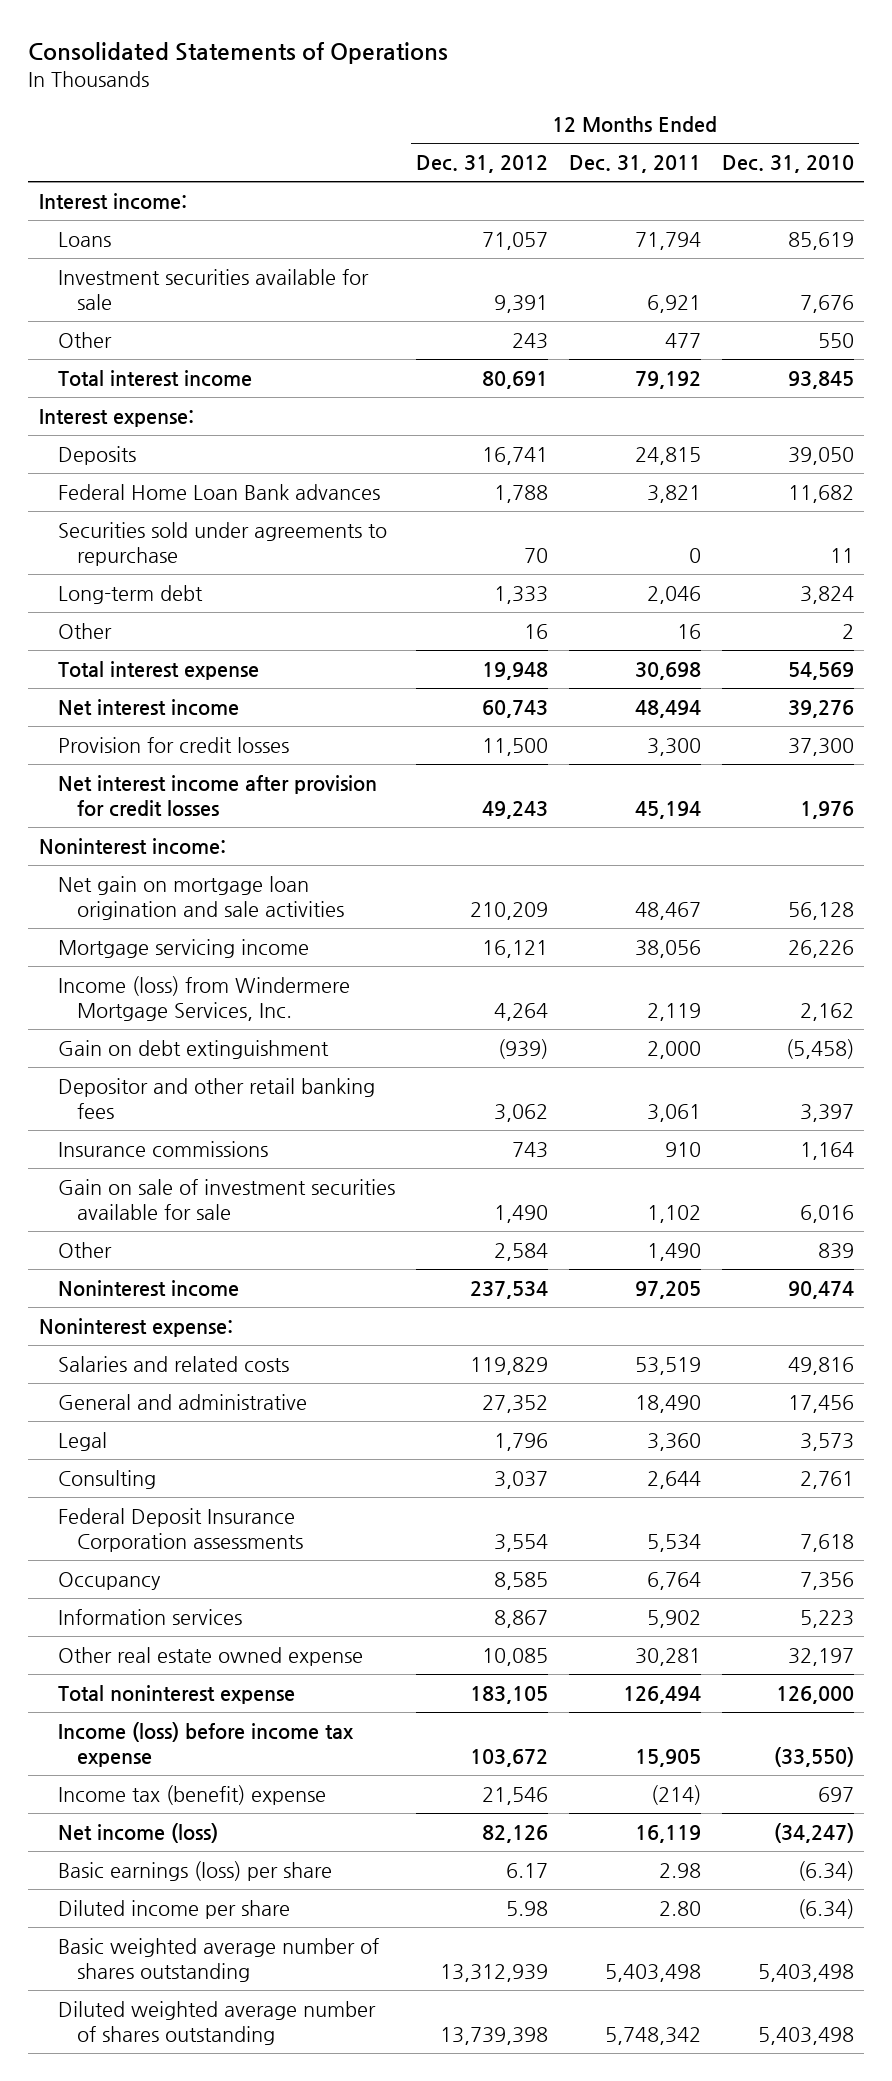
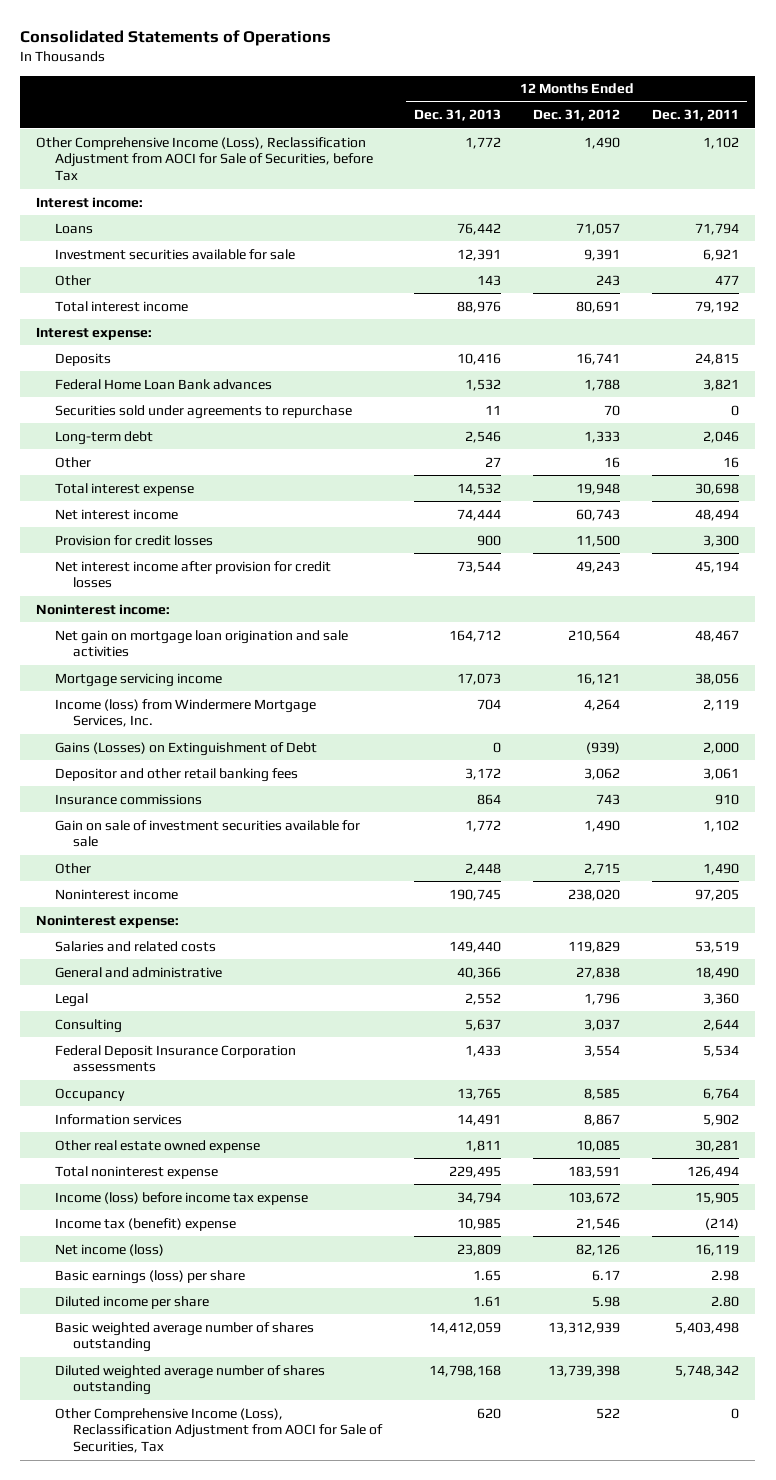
- | 12 Months Ended Dec. 31, 2012 | 12 Months Ended Dec. 31, 2011 | 12 Months Ended Dec. 31, 2010
+ | 12 Months Ended Dec. 31, 2013 | 12 Months Ended Dec. 31, 2012 | 12 Months Ended Dec. 31, 2011
+ Other Comprehensive Income (Loss), Reclassification Adjustment from AOCI for Sale of Securities, before Tax | 1,772 | 1,490 | 1,102
- Net gain on mortgage loan origination and sale activities | 210,209 | 48,467 | 56,128
+ Net gain on mortgage loan origination and sale activities | 164,712 | 210,564 | 48,467
- Gain on debt extinguishment | (939) | 2,000 | (5,458)
+ Gains (Losses) on Extinguishment of Debt | 0 | (939) | 2,000
- Other | 2,584 | 1,490 | 839
- Noninterest income | 237,534 | 97,205 | 90,474
+ Other | 2,448 | 2,715 | 1,490
+ Noninterest income | 190,745 | 238,020 | 97,205
- General and administrative | 27,352 | 18,490 | 17,456
+ General and administrative | 40,366 | 27,838 | 18,490
- Total noninterest expense | 183,105 | 126,494 | 126,000
+ Total noninterest expense | 229,495 | 183,591 | 126,494
+ Other Comprehensive Income (Loss), Reclassification Adjustment from AOCI for Sale of Securities, Tax | 620 | 522 | 0

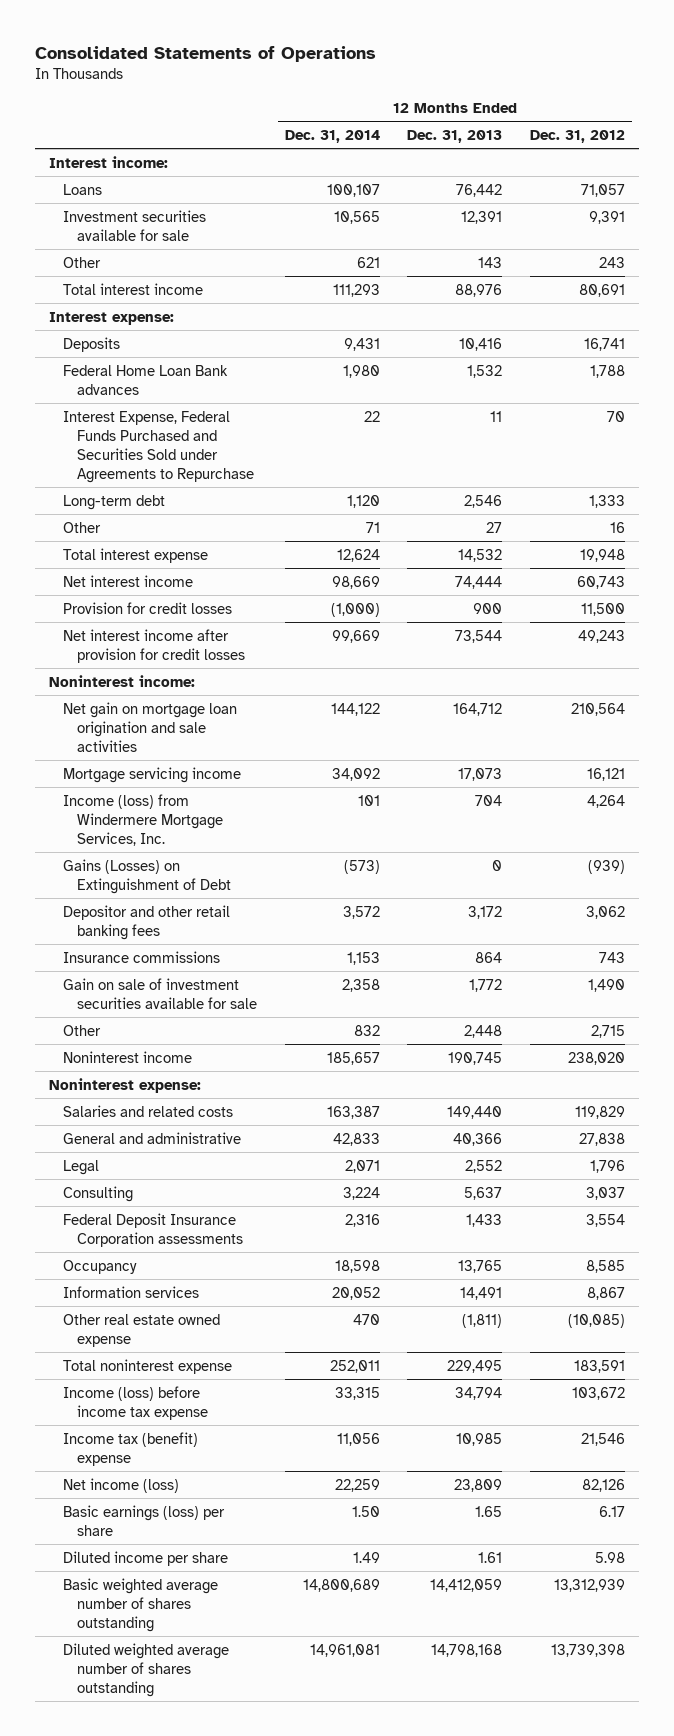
- | 12 Months Ended Dec. 31, 2013 | 12 Months Ended Dec. 31, 2012 | 12 Months Ended Dec. 31, 2011
+ | 12 Months Ended Dec. 31, 2014 | 12 Months Ended Dec. 31, 2013 | 12 Months Ended Dec. 31, 2012
- Other Comprehensive Income (Loss), Reclassification Adjustment from AOCI for Sale of Securities, before Tax | 1,772 | 1,490 | 1,102
- Securities sold under agreements to repurchase | 11 | 70 | 0
+ Interest Expense, Federal Funds Purchased and Securities Sold under Agreements to Repurchase | 22 | 11 | 70
- Other real estate owned expense | 1,811 | 10,085 | 30,281
+ Other real estate owned expense | 470 | (1,811) | (10,085)
- Other Comprehensive Income (Loss), Reclassification Adjustment from AOCI for Sale of Securities, Tax | 620 | 522 | 0

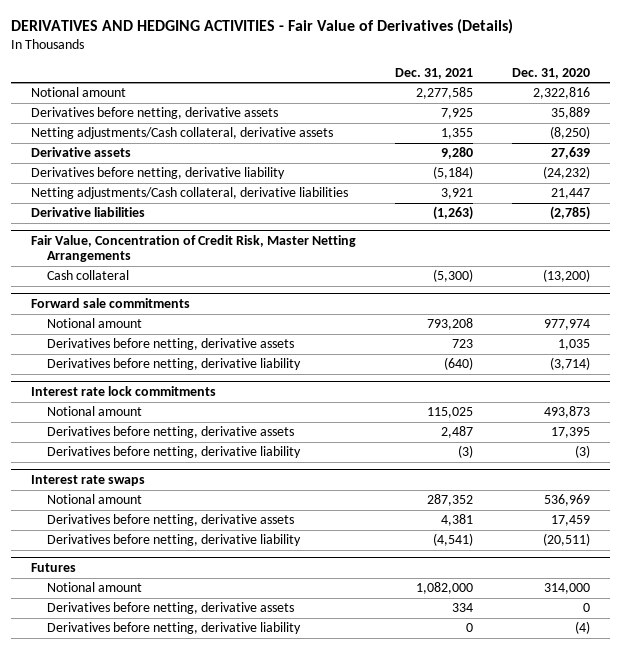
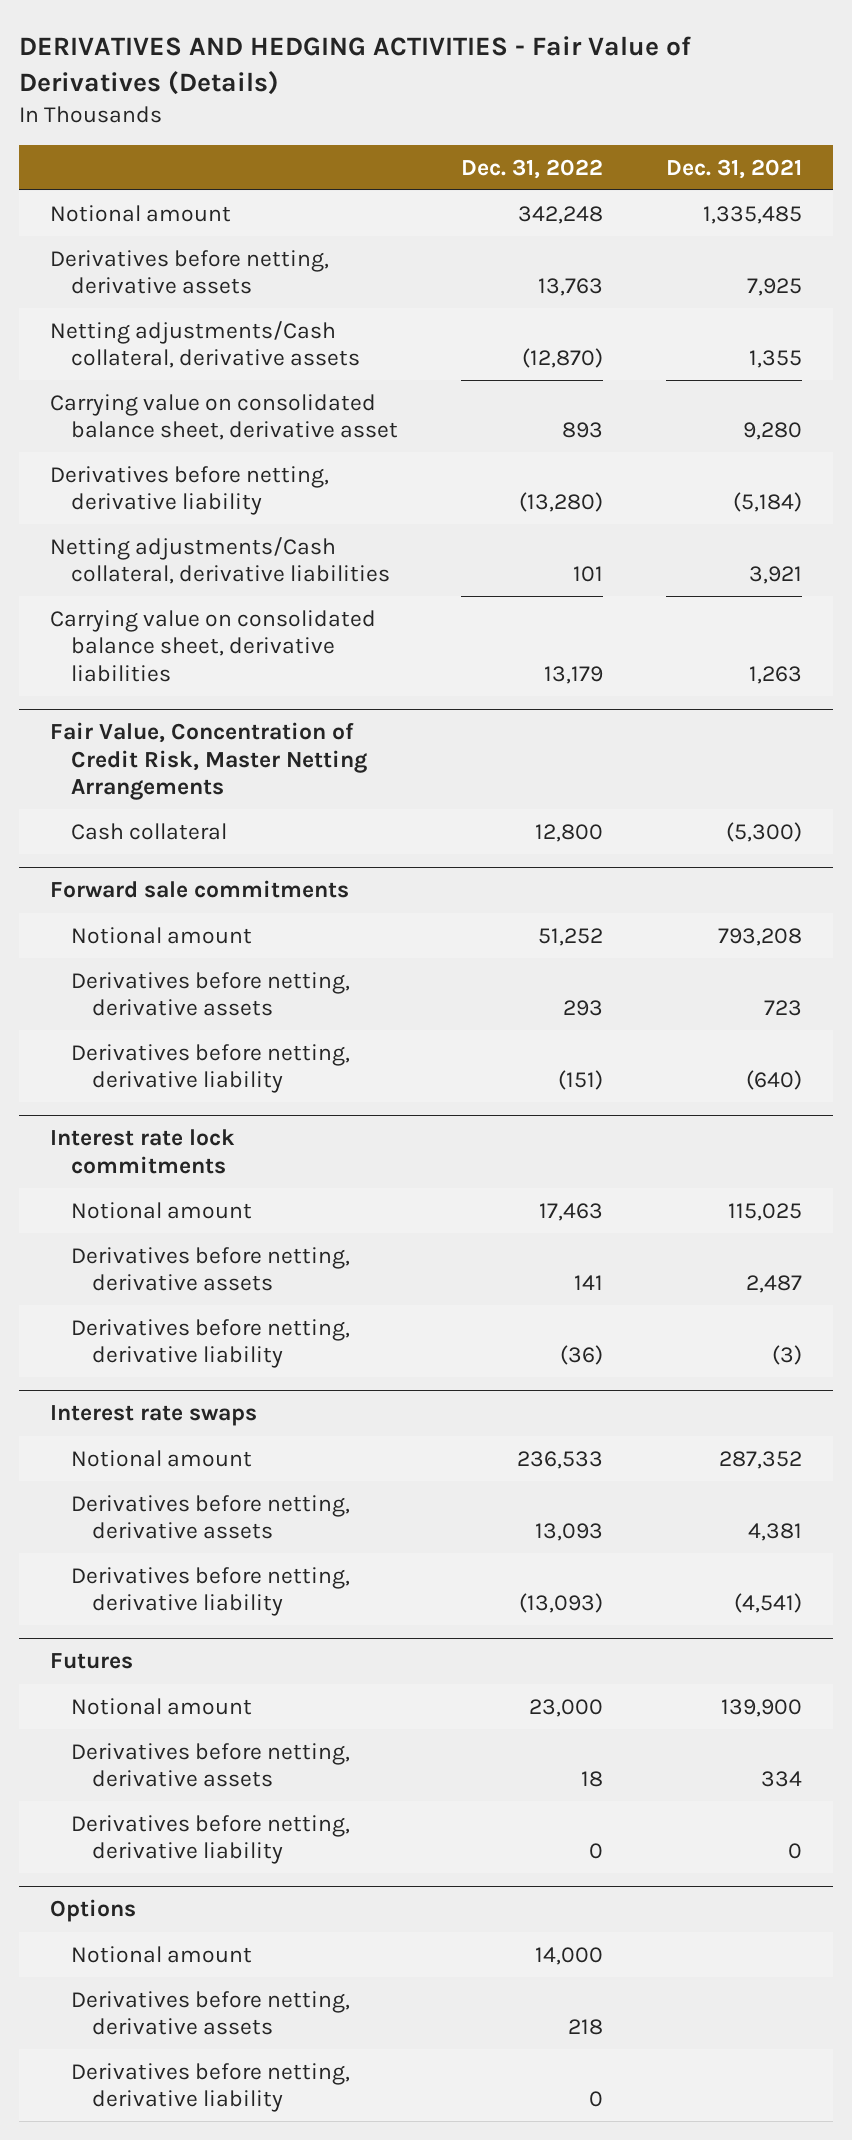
- | Dec. 31, 2021 | Dec. 31, 2020
+ | Dec. 31, 2022 | Dec. 31, 2021
- Notional amount | 2,277,585 | 2,322,816
+ Notional amount | 342,248 | 1,335,485
- Derivative assets | 9,280 | 27,639
+ Carrying value on consolidated balance sheet, derivative asset | 893 | 9,280
- Derivative liabilities | (1,263) | (2,785)
+ Carrying value on consolidated balance sheet, derivative liabilities | 13,179 | 1,263
@ Futures
- Notional amount | 1,082,000 | 314,000
+ Notional amount | 23,000 | 139,900
+ Options
+ Notional amount | 14,000 |
+ Derivatives before netting, derivative assets | 218 |
+ Derivatives before netting, derivative liability | 0 |

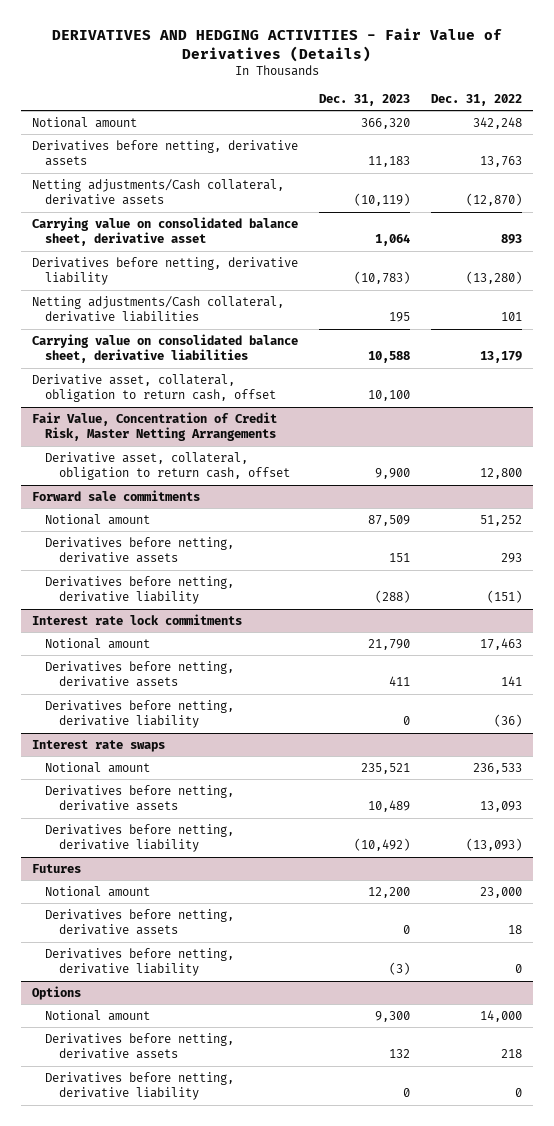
- | Dec. 31, 2022 | Dec. 31, 2021
+ | Dec. 31, 2023 | Dec. 31, 2022
+ Derivative asset, collateral, obligation to return cash, offset | 10,100 |
@ Fair Value, Concentration of Credit Risk, Master Netting Arrangements
- Cash collateral | 12,800 | (5,300)
+ Derivative asset, collateral, obligation to return cash, offset | 9,900 | 12,800

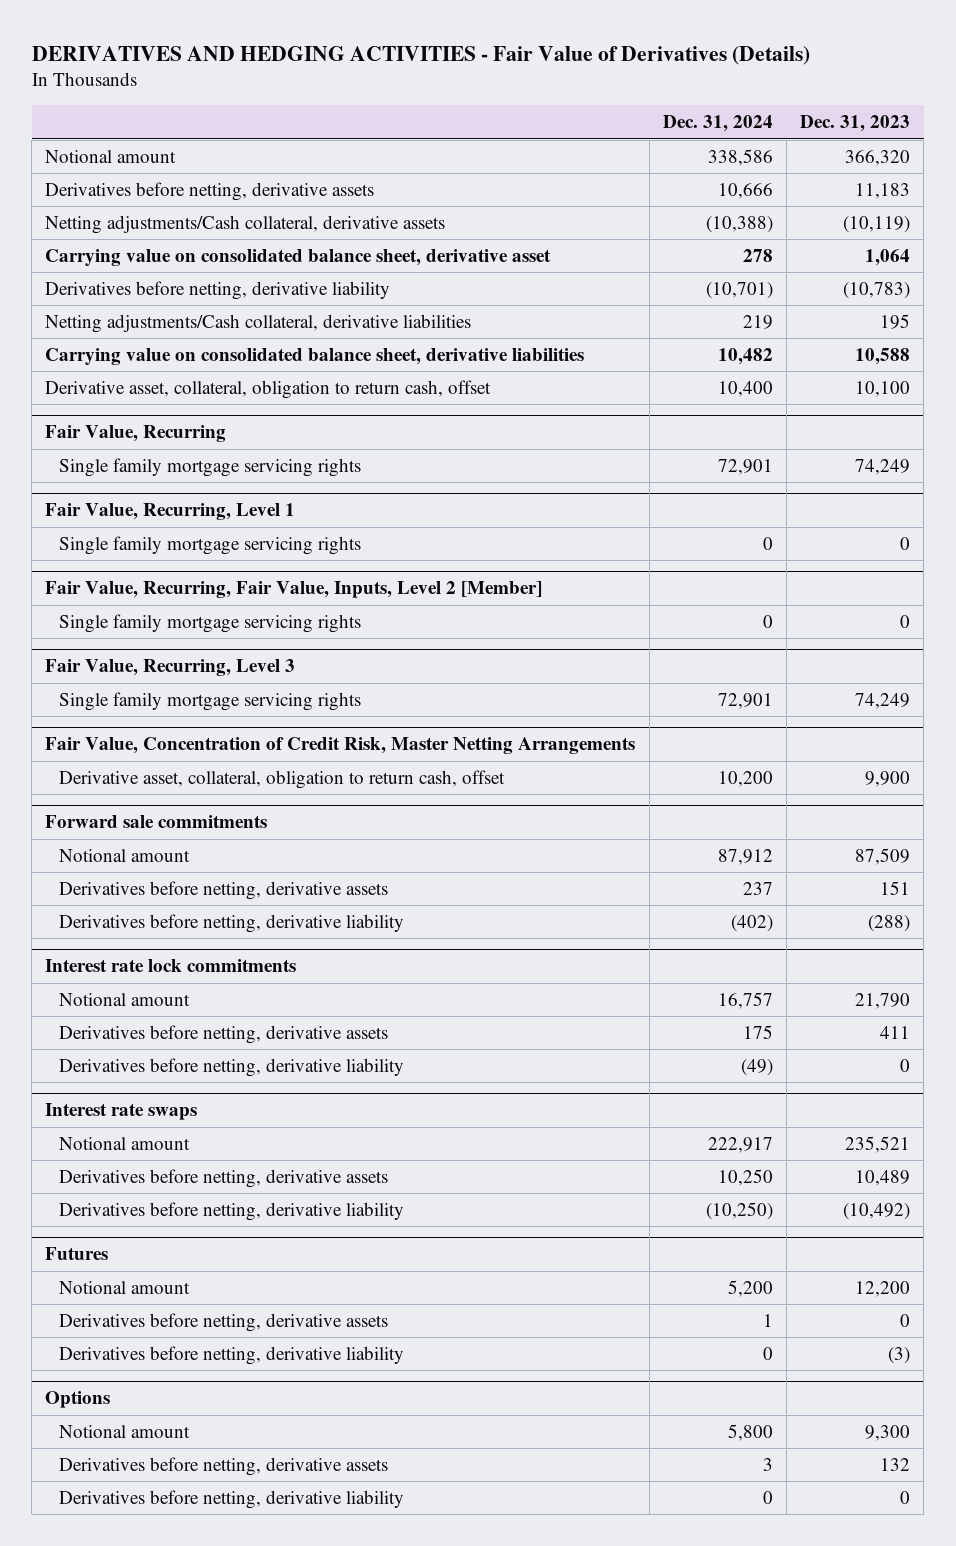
- | Dec. 31, 2023 | Dec. 31, 2022
+ | Dec. 31, 2024 | Dec. 31, 2023
+ Fair Value, Recurring
+ Single family mortgage servicing rights | 72,901 | 74,249
+ Fair Value, Recurring, Level 1
+ Single family mortgage servicing rights | 0 | 0
+ Fair Value, Recurring, Fair Value, Inputs, Level 2 [Member]
+ Single family mortgage servicing rights | 0 | 0
+ Fair Value, Recurring, Level 3
+ Single family mortgage servicing rights | 72,901 | 74,249

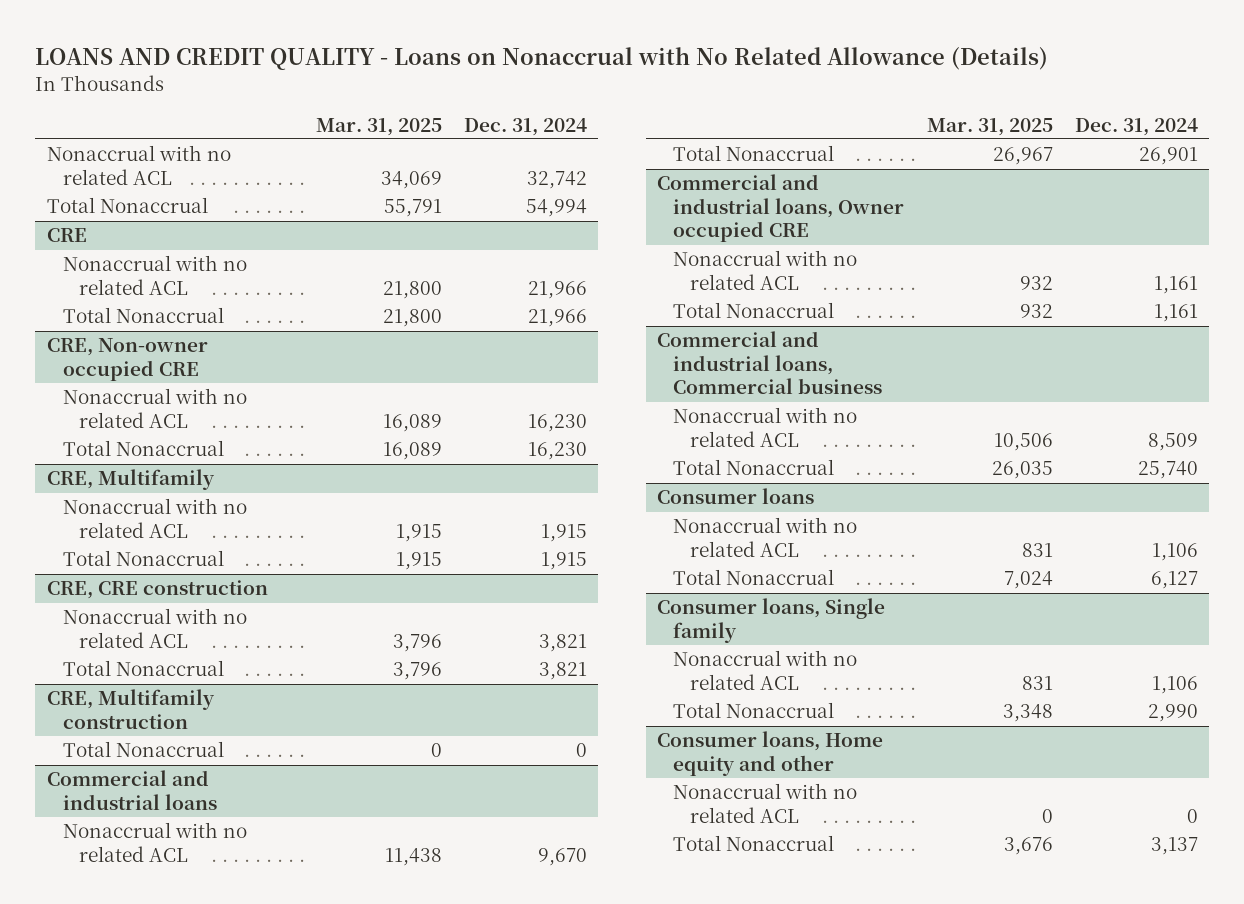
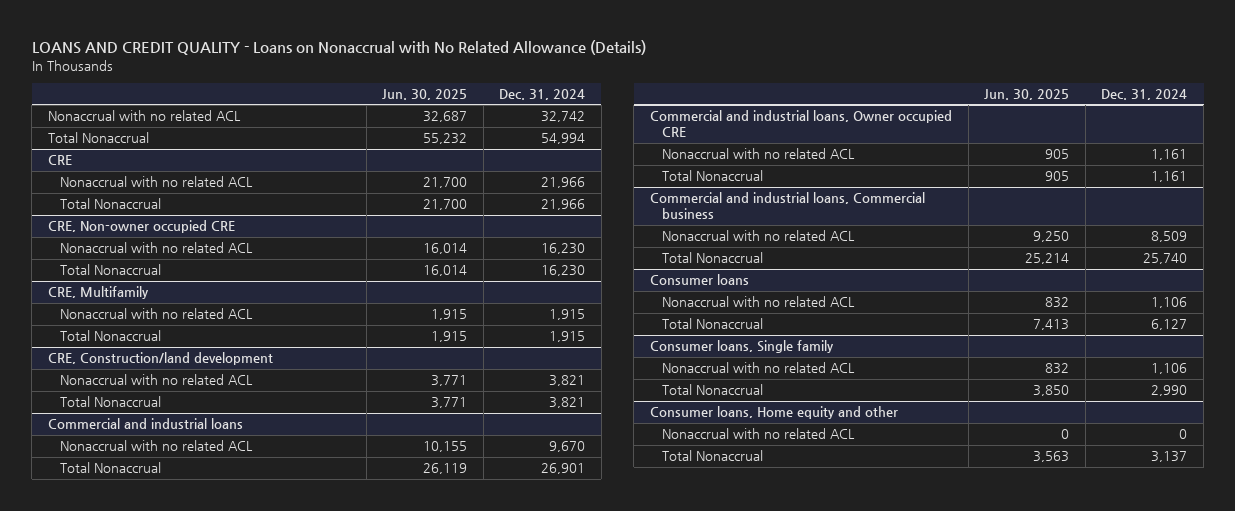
- | Mar. 31, 2025 | Dec. 31, 2024
+ | Jun. 30, 2025 | Dec. 31, 2024
- CRE, CRE construction
+ CRE, Construction/land development
- CRE, Multifamily construction
- Total Nonaccrual | 0 | 0

